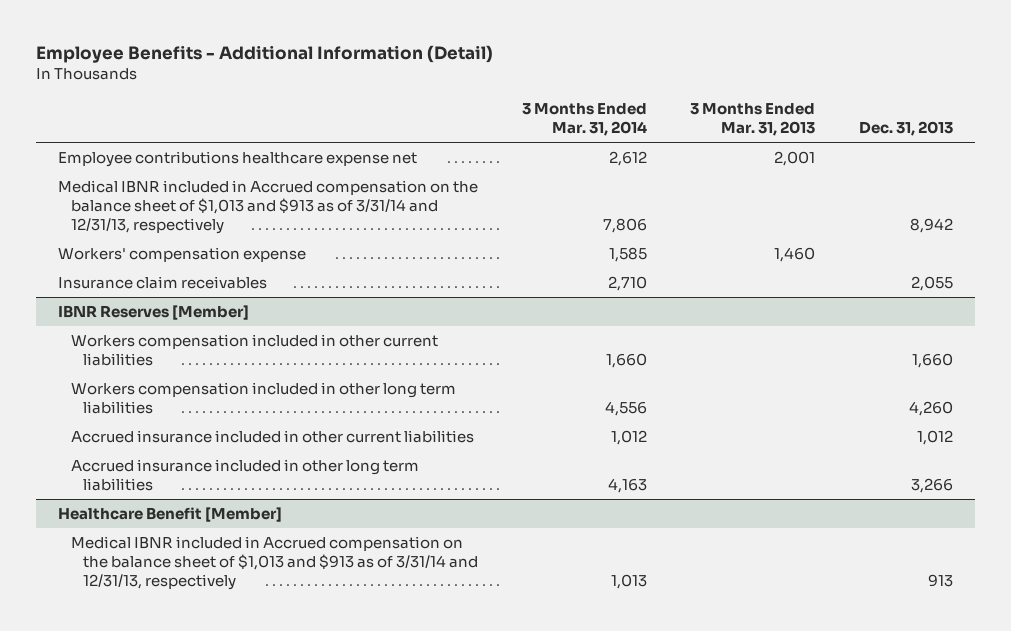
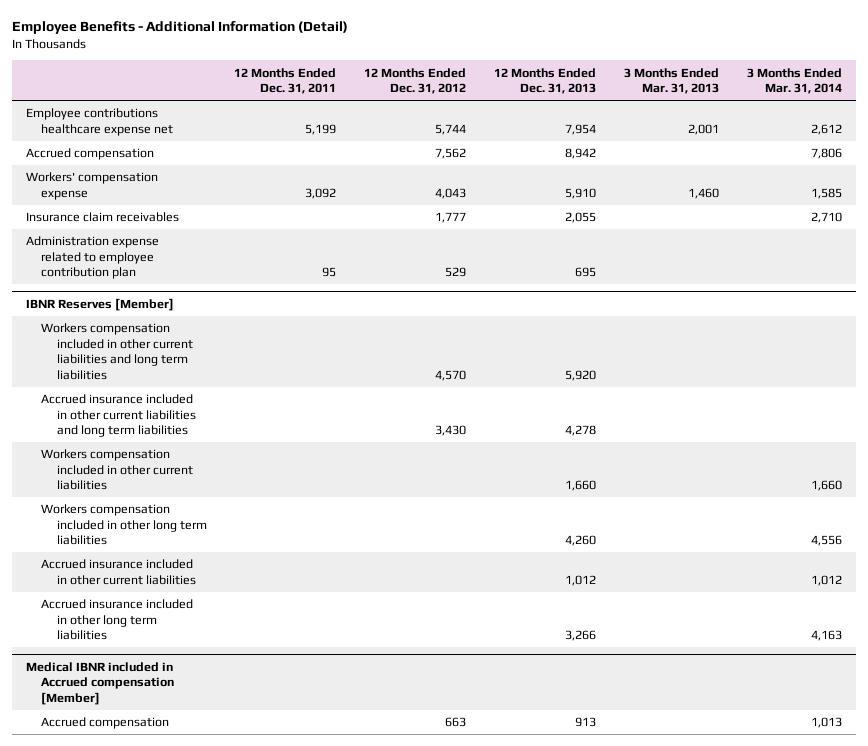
- | 3 Months Ended Mar. 31, 2014 | 3 Months Ended Mar. 31, 2013 | Dec. 31, 2013
+ | 12 Months Ended Dec. 31, 2011 | 12 Months Ended Dec. 31, 2012 | 12 Months Ended Dec. 31, 2013 | 3 Months Ended Mar. 31, 2013 | 3 Months Ended Mar. 31, 2014
- Medical IBNR included in Accrued compensation on the balance sheet of $1,013 and $913 as of 3/31/14 and 12/31/13, respectively | 7,806 | | 8,942
+ Accrued compensation | | 7,562 | 8,942 | | 7,806
+ Administration expense related to employee contribution plan | 95 | 529 | 695 | |
@ IBNR Reserves [Member]
+ Workers compensation included in other current liabilities and long term liabilities | | 4,570 | 5,920 | |
+ Accrued insurance included in other current liabilities and long term liabilities | | 3,430 | 4,278 | |
- Healthcare Benefit [Member]
- Medical IBNR included in Accrued compensation on the balance sheet of $1,013 and $913 as of 3/31/14 and 12/31/13, respectively | 1,013 | | 913
+ Medical IBNR included in Accrued compensation [Member]
+ Accrued compensation | | 663 | 913 | | 1,013

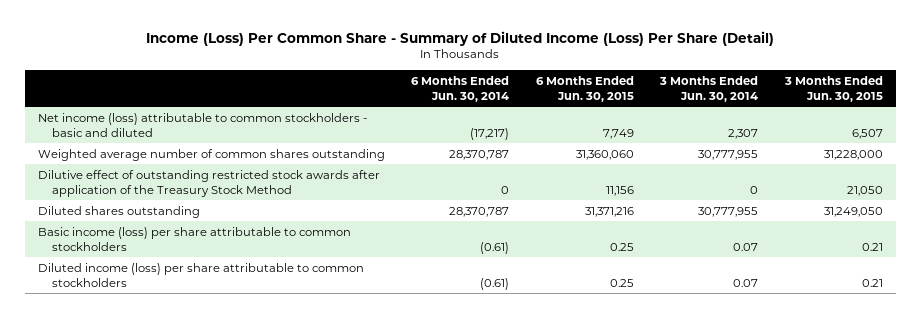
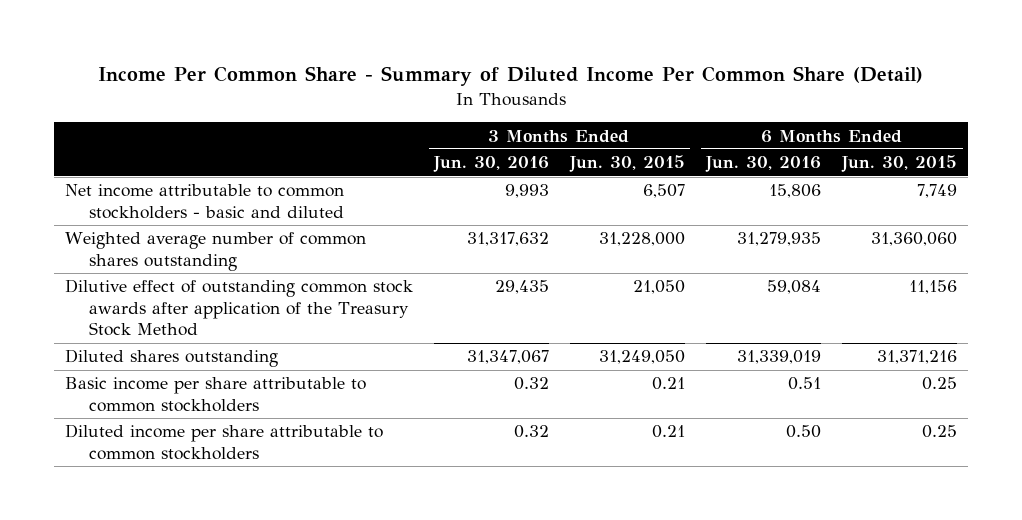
- Income (Loss) Per Common Share - Summary of Diluted Income (Loss) Per Share (Detail)
+ Income Per Common Share - Summary of Diluted Income Per Common Share (Detail)
- | 6 Months Ended Jun. 30, 2014 | 6 Months Ended Jun. 30, 2015 | 3 Months Ended Jun. 30, 2014 | 3 Months Ended Jun. 30, 2015
+ | 3 Months Ended Jun. 30, 2016 | 3 Months Ended Jun. 30, 2015 | 6 Months Ended Jun. 30, 2016 | 6 Months Ended Jun. 30, 2015
- Net income (loss) attributable to common stockholders - basic and diluted | (17,217) | 7,749 | 2,307 | 6,507
+ Net income attributable to common stockholders - basic and diluted | 9,993 | 6,507 | 15,806 | 7,749
- Dilutive effect of outstanding restricted stock awards after application of the Treasury Stock Method | 0 | 11,156 | 0 | 21,050
+ Dilutive effect of outstanding common stock awards after application of the Treasury Stock Method | 29,435 | 21,050 | 59,084 | 11,156
- Basic income (loss) per share attributable to common stockholders | (0.61) | 0.25 | 0.07 | 0.21
- Diluted income (loss) per share attributable to common stockholders | (0.61) | 0.25 | 0.07 | 0.21
+ Basic income per share attributable to common stockholders | 0.32 | 0.21 | 0.51 | 0.25
+ Diluted income per share attributable to common stockholders | 0.32 | 0.21 | 0.50 | 0.25

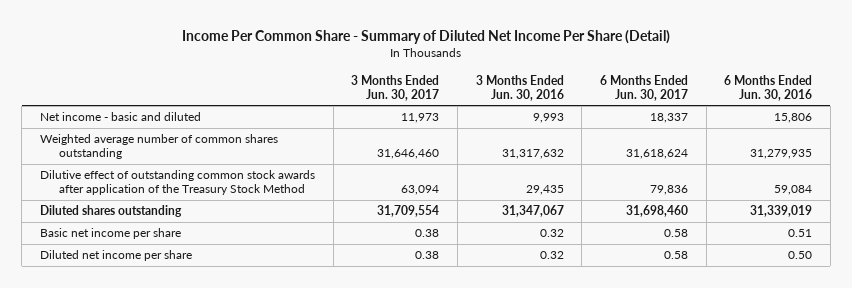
- Income Per Common Share - Summary of Diluted Income Per Common Share (Detail)
+ Income Per Common Share - Summary of Diluted Net Income Per Share (Detail)
- | 3 Months Ended Jun. 30, 2016 | 3 Months Ended Jun. 30, 2015 | 6 Months Ended Jun. 30, 2016 | 6 Months Ended Jun. 30, 2015
+ | 3 Months Ended Jun. 30, 2017 | 3 Months Ended Jun. 30, 2016 | 6 Months Ended Jun. 30, 2017 | 6 Months Ended Jun. 30, 2016
- Net income attributable to common stockholders - basic and diluted | 9,993 | 6,507 | 15,806 | 7,749
+ Net income - basic and diluted | 11,973 | 9,993 | 18,337 | 15,806
- Basic income per share attributable to common stockholders | 0.32 | 0.21 | 0.51 | 0.25
- Diluted income per share attributable to common stockholders | 0.32 | 0.21 | 0.50 | 0.25
+ Basic net income per share | 0.38 | 0.32 | 0.58 | 0.51
+ Diluted net income per share | 0.38 | 0.32 | 0.58 | 0.50

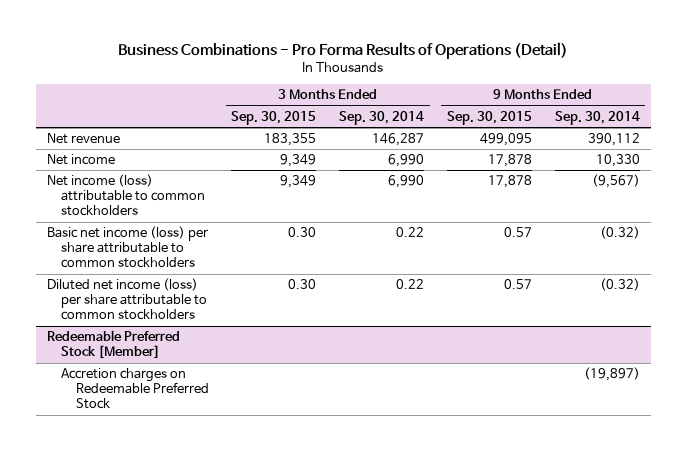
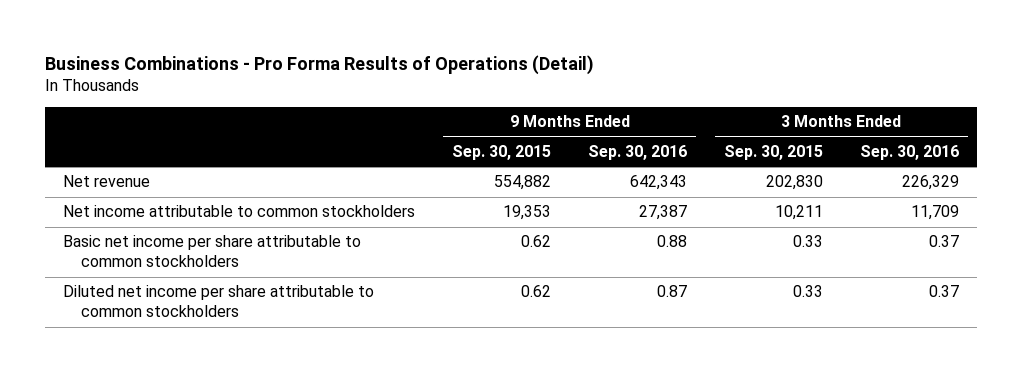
- | 3 Months Ended Sep. 30, 2015 | 3 Months Ended Sep. 30, 2014 | 9 Months Ended Sep. 30, 2015 | 9 Months Ended Sep. 30, 2014
+ | 9 Months Ended Sep. 30, 2015 | 9 Months Ended Sep. 30, 2016 | 3 Months Ended Sep. 30, 2015 | 3 Months Ended Sep. 30, 2016
- Net revenue | 183,355 | 146,287 | 499,095 | 390,112
- Net income | 9,349 | 6,990 | 17,878 | 10,330
- Net income (loss) attributable to common stockholders | 9,349 | 6,990 | 17,878 | (9,567)
- Basic net income (loss) per share attributable to common stockholders | 0.30 | 0.22 | 0.57 | (0.32)
- Diluted net income (loss) per share attributable to common stockholders | 0.30 | 0.22 | 0.57 | (0.32)
- Redeemable Preferred Stock [Member]
- Accretion charges on Redeemable Preferred Stock | | | | (19,897)
+ Net revenue | 554,882 | 642,343 | 202,830 | 226,329
+ Net income attributable to common stockholders | 19,353 | 27,387 | 10,211 | 11,709
+ Basic net income per share attributable to common stockholders | 0.62 | 0.88 | 0.33 | 0.37
+ Diluted net income per share attributable to common stockholders | 0.62 | 0.87 | 0.33 | 0.37

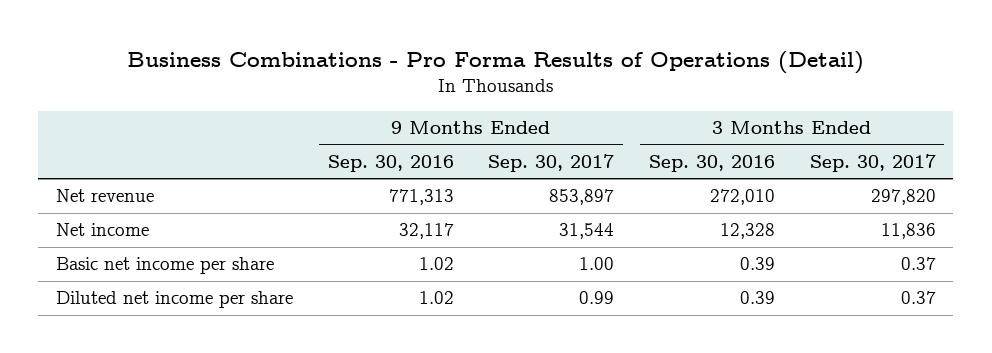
- | 9 Months Ended Sep. 30, 2015 | 9 Months Ended Sep. 30, 2016 | 3 Months Ended Sep. 30, 2015 | 3 Months Ended Sep. 30, 2016
+ | 9 Months Ended Sep. 30, 2016 | 9 Months Ended Sep. 30, 2017 | 3 Months Ended Sep. 30, 2016 | 3 Months Ended Sep. 30, 2017
- Net revenue | 554,882 | 642,343 | 202,830 | 226,329
- Net income attributable to common stockholders | 19,353 | 27,387 | 10,211 | 11,709
- Basic net income per share attributable to common stockholders | 0.62 | 0.88 | 0.33 | 0.37
- Diluted net income per share attributable to common stockholders | 0.62 | 0.87 | 0.33 | 0.37
+ Net revenue | 771,313 | 853,897 | 272,010 | 297,820
+ Net income | 32,117 | 31,544 | 12,328 | 11,836
+ Basic net income per share | 1.02 | 1.00 | 0.39 | 0.37
+ Diluted net income per share | 1.02 | 0.99 | 0.39 | 0.37

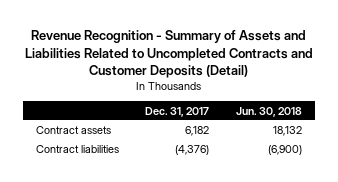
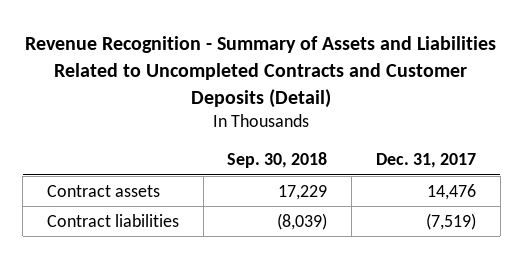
- | Dec. 31, 2017 | Jun. 30, 2018
+ | Sep. 30, 2018 | Dec. 31, 2017
- Contract assets | 6,182 | 18,132
- Contract liabilities | (4,376) | (6,900)
+ Contract assets | 17,229 | 14,476
+ Contract liabilities | (8,039) | (7,519)

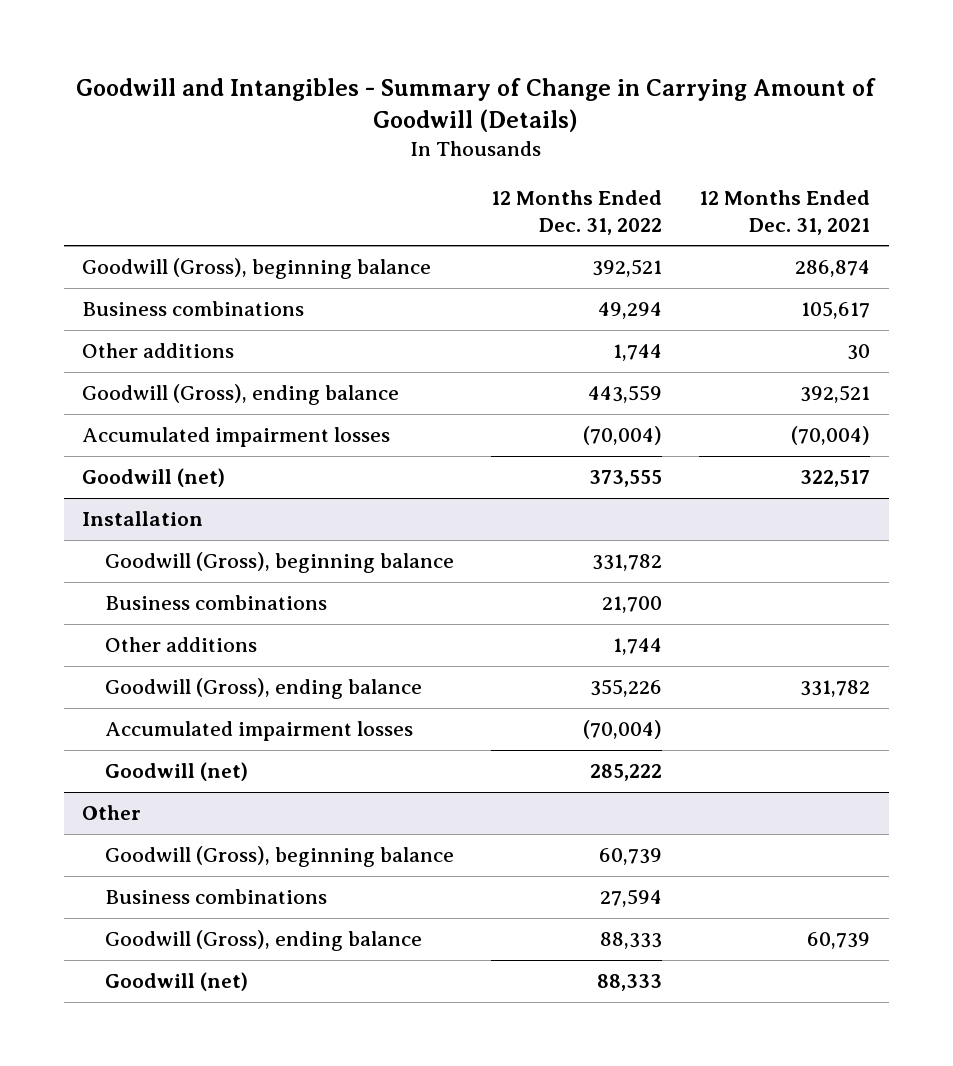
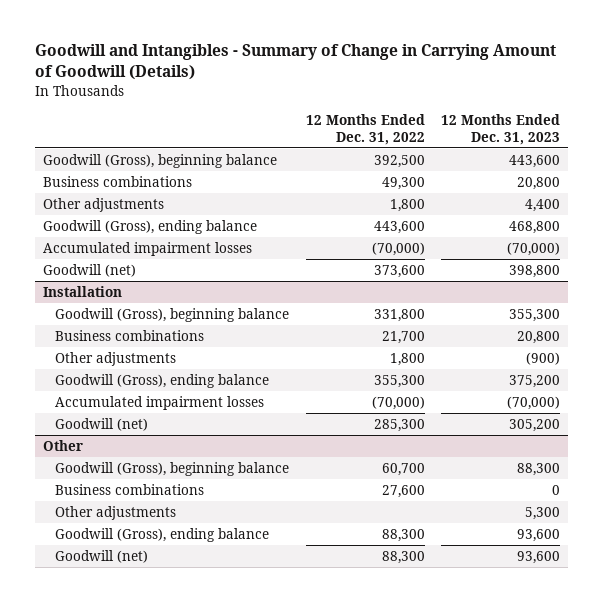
- | 12 Months Ended Dec. 31, 2022 | 12 Months Ended Dec. 31, 2021
+ | 12 Months Ended Dec. 31, 2022 | 12 Months Ended Dec. 31, 2023
- Goodwill (Gross), beginning balance | 392,521 | 286,874
- Business combinations | 49,294 | 105,617
- Other additions | 1,744 | 30
- Goodwill (Gross), ending balance | 443,559 | 392,521
- Accumulated impairment losses | (70,004) | (70,004)
- Goodwill (net) | 373,555 | 322,517
+ Goodwill (Gross), beginning balance | 392,500 | 443,600
+ Business combinations | 49,300 | 20,800
+ Other adjustments | 1,800 | 4,400
+ Goodwill (Gross), ending balance | 443,600 | 468,800
+ Accumulated impairment losses | (70,000) | (70,000)
+ Goodwill (net) | 373,600 | 398,800
@ Installation
- Goodwill (Gross), beginning balance | 331,782 |
+ Goodwill (Gross), beginning balance | 331,800 | 355,300
- Other additions | 1,744 |
- Goodwill (Gross), ending balance | 355,226 | 331,782
- Accumulated impairment losses | (70,004) |
- Goodwill (net) | 285,222 |
+ Other adjustments | 1,800 | (900)
+ Goodwill (Gross), ending balance | 355,300 | 375,200
+ Accumulated impairment losses | (70,000) | (70,000)
+ Goodwill (net) | 285,300 | 305,200
@ Other
- Goodwill (Gross), beginning balance | 60,739 |
- Business combinations | 27,594 |
- Goodwill (Gross), ending balance | 88,333 | 60,739
- Goodwill (net) | 88,333 |
+ Goodwill (Gross), beginning balance | 60,700 | 88,300
+ Business combinations | 27,600 | 0
+ Other adjustments | | 5,300
+ Goodwill (Gross), ending balance | 88,300 | 93,600
+ Goodwill (net) | 88,300 | 93,600

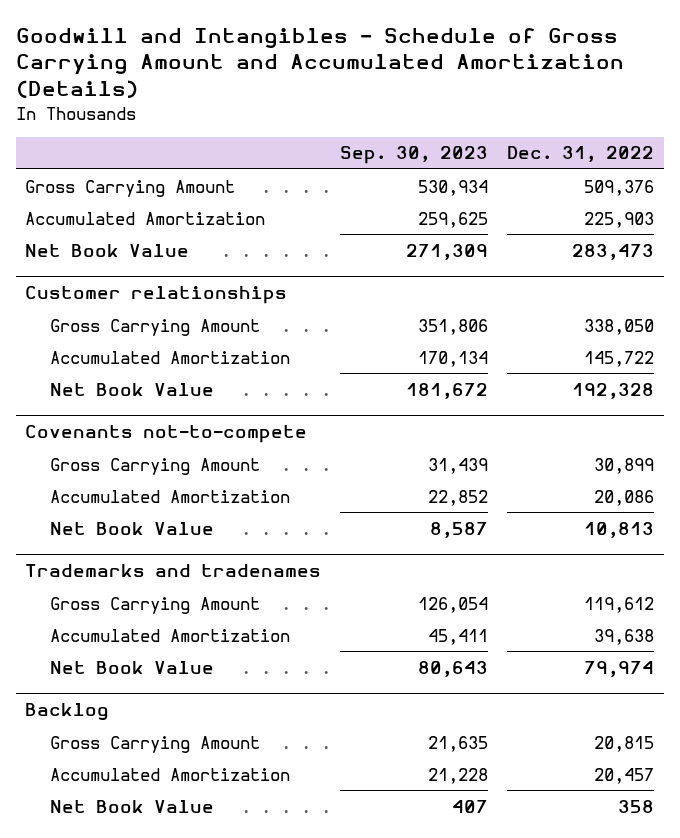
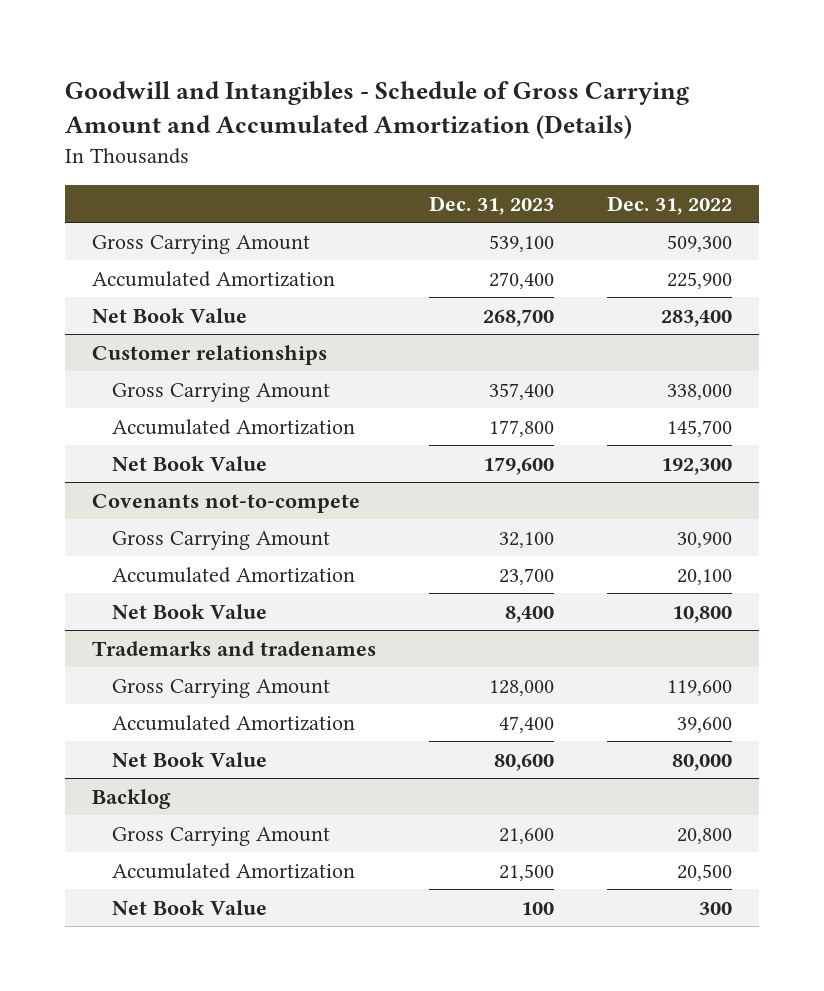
- | Sep. 30, 2023 | Dec. 31, 2022
+ | Dec. 31, 2023 | Dec. 31, 2022
- Gross Carrying Amount | 530,934 | 509,376
- Accumulated Amortization | 259,625 | 225,903
- Net Book Value | 271,309 | 283,473
+ Gross Carrying Amount | 539,100 | 509,300
+ Accumulated Amortization | 270,400 | 225,900
+ Net Book Value | 268,700 | 283,400
@ Customer relationships
- Gross Carrying Amount | 351,806 | 338,050
- Accumulated Amortization | 170,134 | 145,722
- Net Book Value | 181,672 | 192,328
+ Gross Carrying Amount | 357,400 | 338,000
+ Accumulated Amortization | 177,800 | 145,700
+ Net Book Value | 179,600 | 192,300
@ Covenants not-to-compete
- Gross Carrying Amount | 31,439 | 30,899
- Accumulated Amortization | 22,852 | 20,086
- Net Book Value | 8,587 | 10,813
+ Gross Carrying Amount | 32,100 | 30,900
+ Accumulated Amortization | 23,700 | 20,100
+ Net Book Value | 8,400 | 10,800
@ Trademarks and tradenames
- Gross Carrying Amount | 126,054 | 119,612
- Accumulated Amortization | 45,411 | 39,638
- Net Book Value | 80,643 | 79,974
+ Gross Carrying Amount | 128,000 | 119,600
+ Accumulated Amortization | 47,400 | 39,600
+ Net Book Value | 80,600 | 80,000
@ Backlog
- Gross Carrying Amount | 21,635 | 20,815
- Accumulated Amortization | 21,228 | 20,457
- Net Book Value | 407 | 358
+ Gross Carrying Amount | 21,600 | 20,800
+ Accumulated Amortization | 21,500 | 20,500
+ Net Book Value | 100 | 300

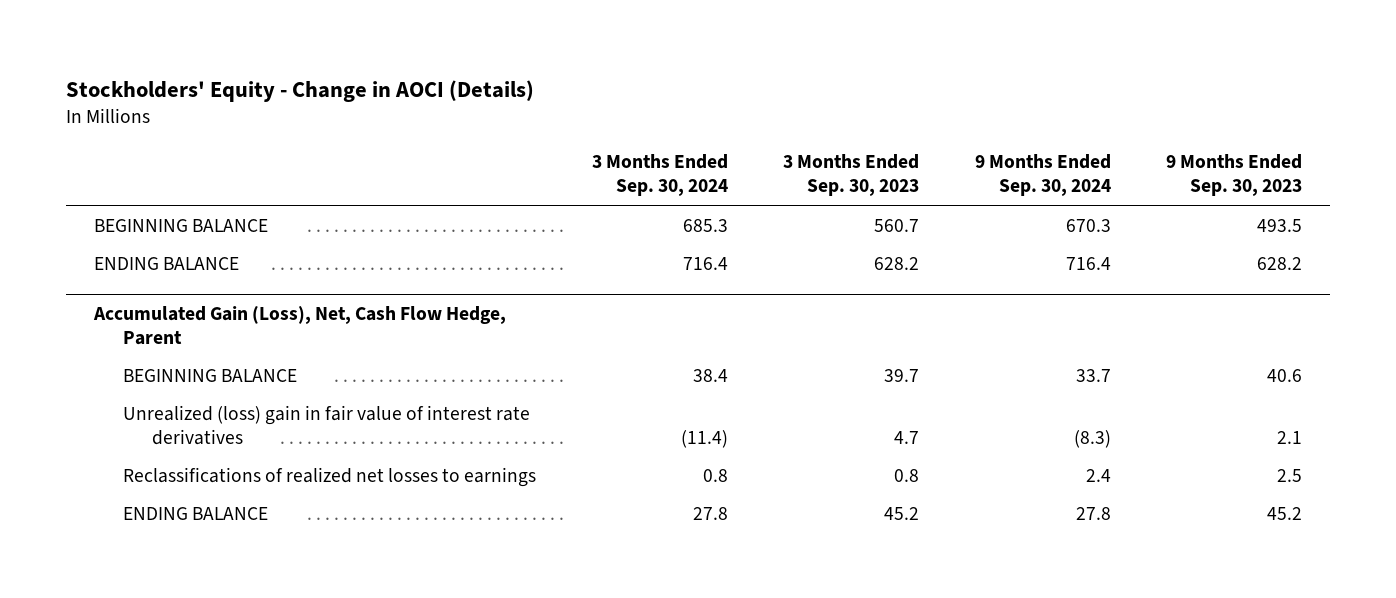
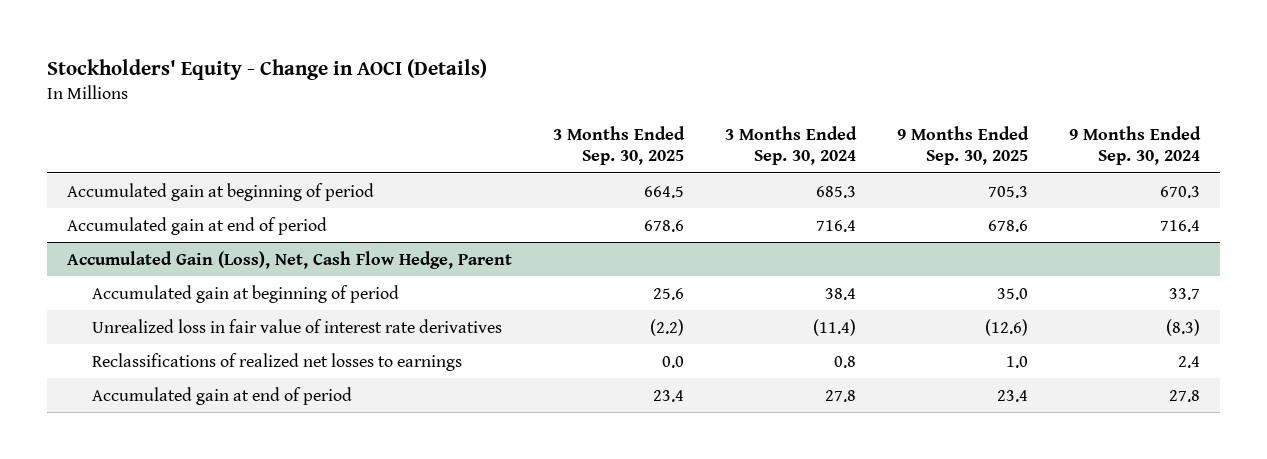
- | 3 Months Ended Sep. 30, 2024 | 3 Months Ended Sep. 30, 2023 | 9 Months Ended Sep. 30, 2024 | 9 Months Ended Sep. 30, 2023
+ | 3 Months Ended Sep. 30, 2025 | 3 Months Ended Sep. 30, 2024 | 9 Months Ended Sep. 30, 2025 | 9 Months Ended Sep. 30, 2024
- BEGINNING BALANCE | 685.3 | 560.7 | 670.3 | 493.5
- ENDING BALANCE | 716.4 | 628.2 | 716.4 | 628.2
+ Accumulated gain at beginning of period | 664.5 | 685.3 | 705.3 | 670.3
+ Accumulated gain at end of period | 678.6 | 716.4 | 678.6 | 716.4
@ Accumulated Gain (Loss), Net, Cash Flow Hedge, Parent
- BEGINNING BALANCE | 38.4 | 39.7 | 33.7 | 40.6
- Unrealized (loss) gain in fair value of interest rate derivatives | (11.4) | 4.7 | (8.3) | 2.1
+ Accumulated gain at beginning of period | 25.6 | 38.4 | 35.0 | 33.7
+ Unrealized loss in fair value of interest rate derivatives | (2.2) | (11.4) | (12.6) | (8.3)
- ENDING BALANCE | 27.8 | 45.2 | 27.8 | 45.2
+ Accumulated gain at end of period | 23.4 | 27.8 | 23.4 | 27.8

